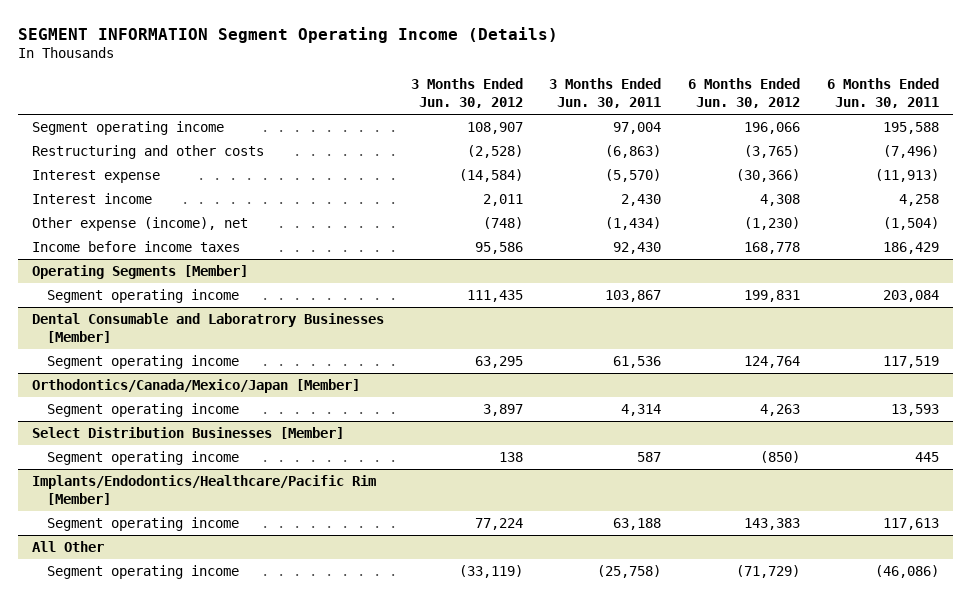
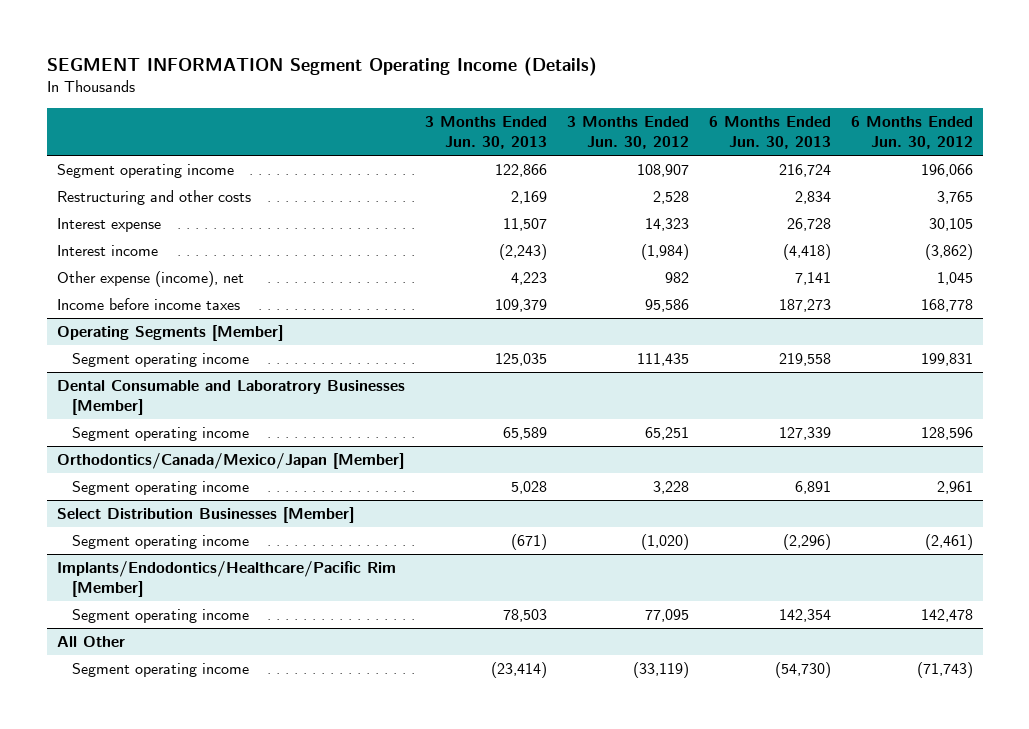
- | 3 Months Ended Jun. 30, 2012 | 3 Months Ended Jun. 30, 2011 | 6 Months Ended Jun. 30, 2012 | 6 Months Ended Jun. 30, 2011
+ | 3 Months Ended Jun. 30, 2013 | 3 Months Ended Jun. 30, 2012 | 6 Months Ended Jun. 30, 2013 | 6 Months Ended Jun. 30, 2012
- Restructuring and other costs | (2,528) | (6,863) | (3,765) | (7,496)
- Interest expense | (14,584) | (5,570) | (30,366) | (11,913)
- Interest income | 2,011 | 2,430 | 4,308 | 4,258
- Other expense (income), net | (748) | (1,434) | (1,230) | (1,504)
+ Restructuring and other costs | 2,169 | 2,528 | 2,834 | 3,765
+ Interest expense | 11,507 | 14,323 | 26,728 | 30,105
+ Interest income | (2,243) | (1,984) | (4,418) | (3,862)
+ Other expense (income), net | 4,223 | 982 | 7,141 | 1,045
@ Dental Consumable and Laboratrory Businesses [Member]
- Segment operating income | 63,295 | 61,536 | 124,764 | 117,519
+ Segment operating income | 65,589 | 65,251 | 127,339 | 128,596
@ Orthodontics/Canada/Mexico/Japan [Member]
- Segment operating income | 3,897 | 4,314 | 4,263 | 13,593
+ Segment operating income | 5,028 | 3,228 | 6,891 | 2,961
@ Select Distribution Businesses [Member]
- Segment operating income | 138 | 587 | (850) | 445
+ Segment operating income | (671) | (1,020) | (2,296) | (2,461)
@ Implants/Endodontics/Healthcare/Pacific Rim [Member]
- Segment operating income | 77,224 | 63,188 | 143,383 | 117,613
+ Segment operating income | 78,503 | 77,095 | 142,354 | 142,478
@ All Other
- Segment operating income | (33,119) | (25,758) | (71,729) | (46,086)
+ Segment operating income | (23,414) | (33,119) | (54,730) | (71,743)

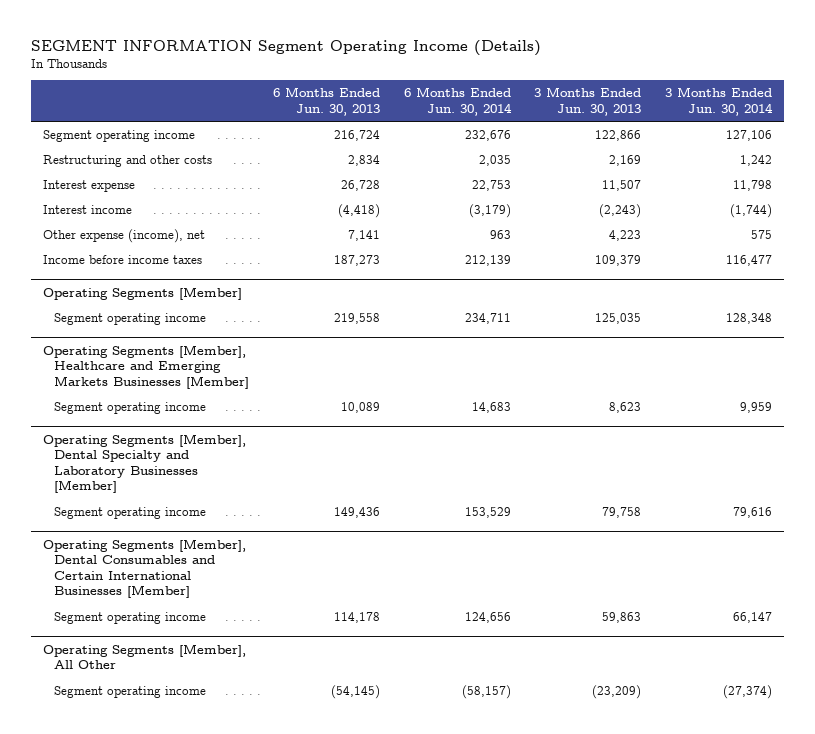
- | 3 Months Ended Jun. 30, 2013 | 3 Months Ended Jun. 30, 2012 | 6 Months Ended Jun. 30, 2013 | 6 Months Ended Jun. 30, 2012
+ | 6 Months Ended Jun. 30, 2013 | 6 Months Ended Jun. 30, 2014 | 3 Months Ended Jun. 30, 2013 | 3 Months Ended Jun. 30, 2014
- Dental Consumable and Laboratrory Businesses [Member]
- Segment operating income | 65,589 | 65,251 | 127,339 | 128,596
- Orthodontics/Canada/Mexico/Japan [Member]
- Segment operating income | 5,028 | 3,228 | 6,891 | 2,961
- Select Distribution Businesses [Member]
- Segment operating income | (671) | (1,020) | (2,296) | (2,461)
- Implants/Endodontics/Healthcare/Pacific Rim [Member]
- Segment operating income | 78,503 | 77,095 | 142,354 | 142,478
- All Other
- Segment operating income | (23,414) | (33,119) | (54,730) | (71,743)
+ Operating Segments [Member], Healthcare and Emerging Markets Businesses [Member]
+ Segment operating income | 10,089 | 14,683 | 8,623 | 9,959
+ Operating Segments [Member], Dental Specialty and Laboratory Businesses [Member]
+ Segment operating income | 149,436 | 153,529 | 79,758 | 79,616
+ Operating Segments [Member], Dental Consumables and Certain International Businesses [Member]
+ Segment operating income | 114,178 | 124,656 | 59,863 | 66,147
+ Operating Segments [Member], All Other
+ Segment operating income | (54,145) | (58,157) | (23,209) | (27,374)

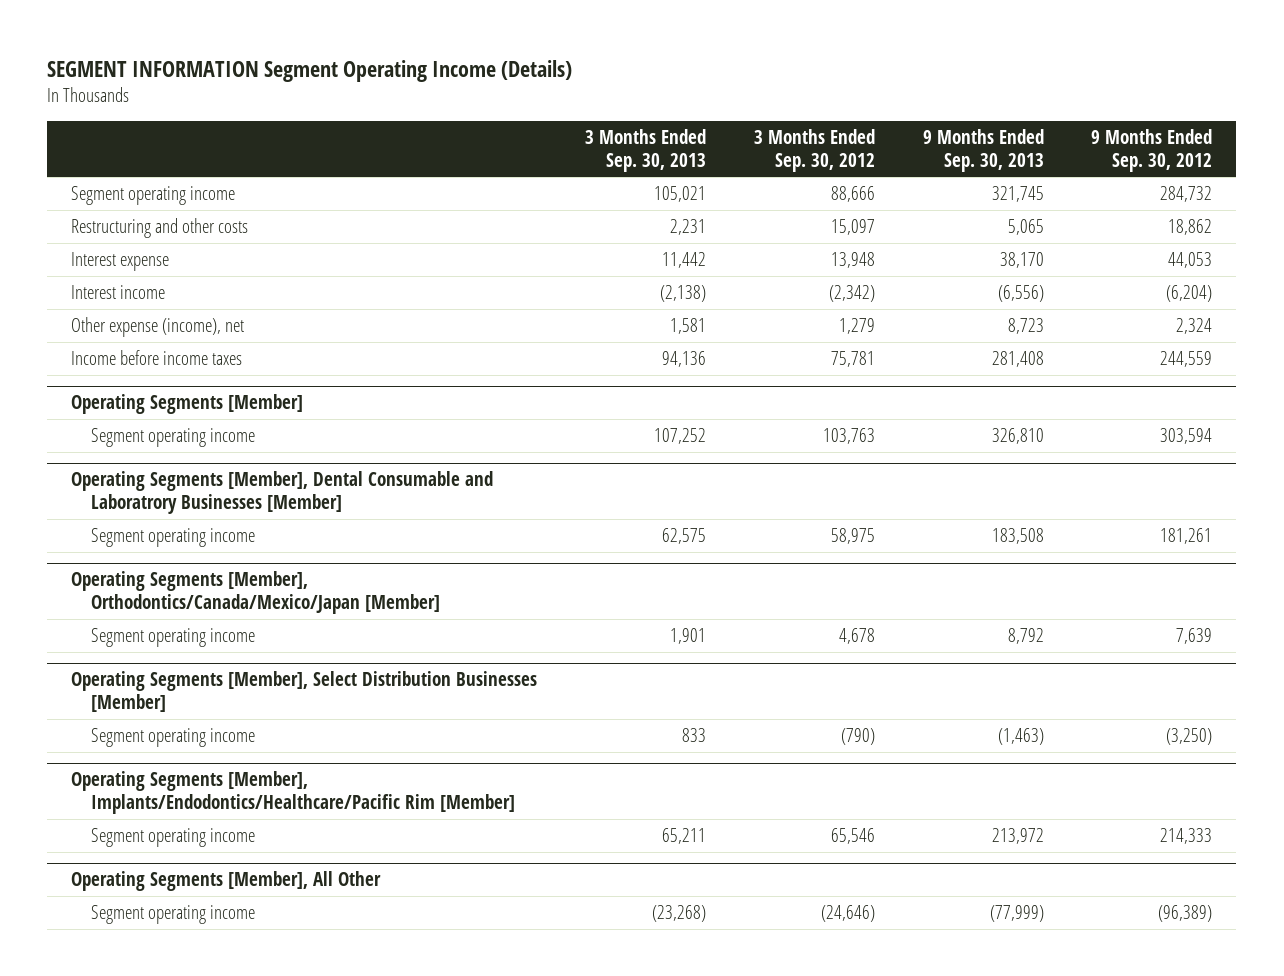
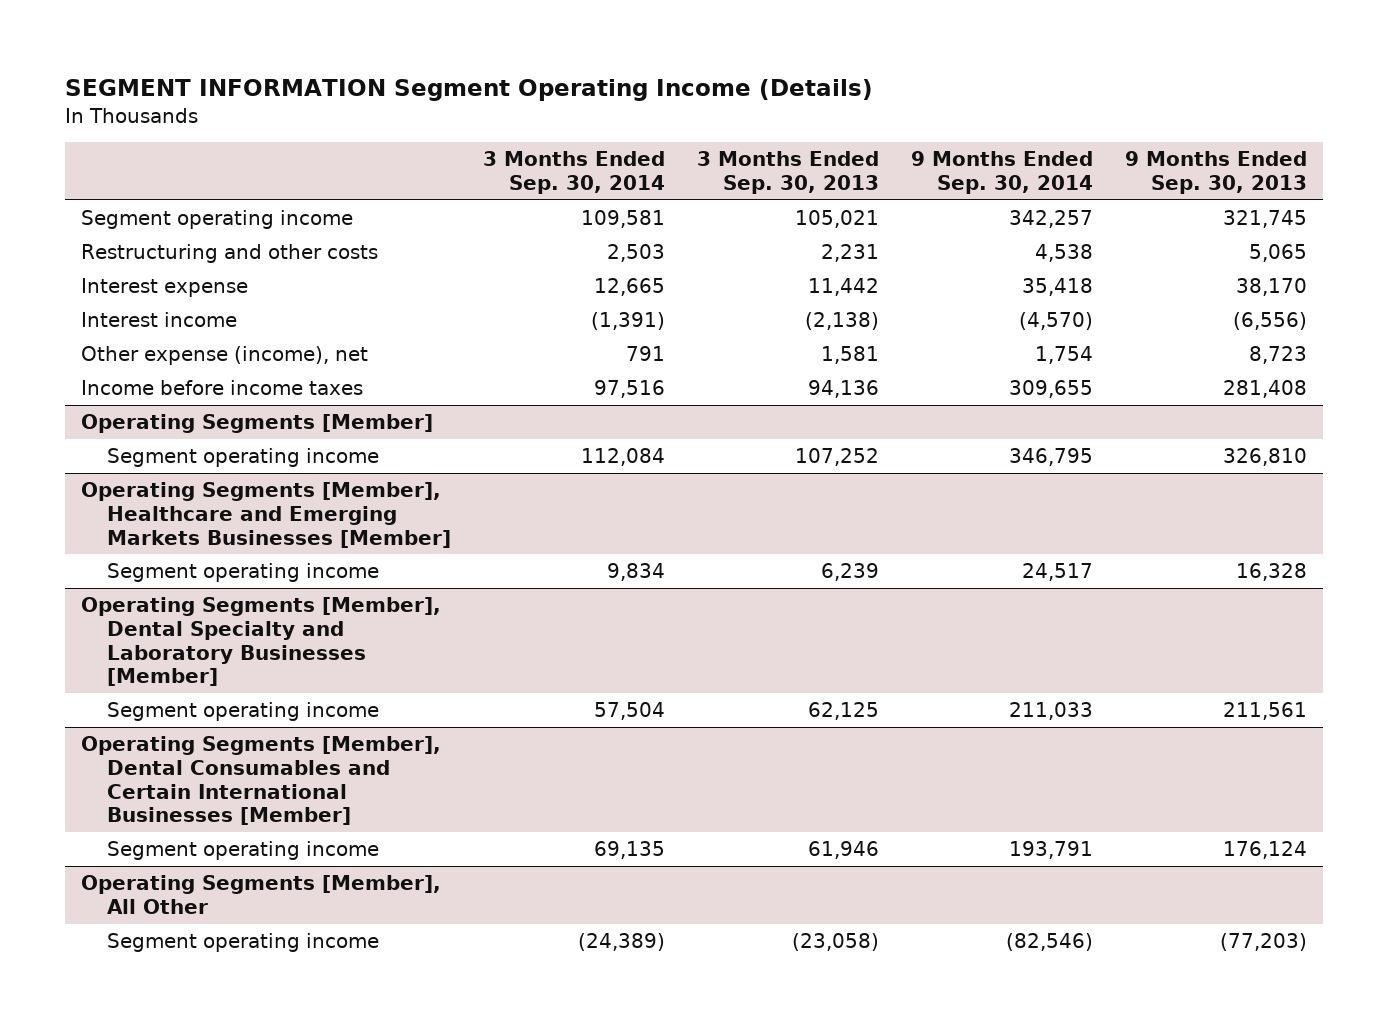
- | 3 Months Ended Sep. 30, 2013 | 3 Months Ended Sep. 30, 2012 | 9 Months Ended Sep. 30, 2013 | 9 Months Ended Sep. 30, 2012
+ | 3 Months Ended Sep. 30, 2014 | 3 Months Ended Sep. 30, 2013 | 9 Months Ended Sep. 30, 2014 | 9 Months Ended Sep. 30, 2013
- Operating Segments [Member], Dental Consumable and Laboratrory Businesses [Member]
- Segment operating income | 62,575 | 58,975 | 183,508 | 181,261
- Operating Segments [Member], Orthodontics/Canada/Mexico/Japan [Member]
- Segment operating income | 1,901 | 4,678 | 8,792 | 7,639
- Operating Segments [Member], Select Distribution Businesses [Member]
- Segment operating income | 833 | (790) | (1,463) | (3,250)
- Operating Segments [Member], Implants/Endodontics/Healthcare/Pacific Rim [Member]
- Segment operating income | 65,211 | 65,546 | 213,972 | 214,333
+ Operating Segments [Member], Healthcare and Emerging Markets Businesses [Member]
+ Segment operating income | 9,834 | 6,239 | 24,517 | 16,328
+ Operating Segments [Member], Dental Specialty and Laboratory Businesses [Member]
+ Segment operating income | 57,504 | 62,125 | 211,033 | 211,561
+ Operating Segments [Member], Dental Consumables and Certain International Businesses [Member]
+ Segment operating income | 69,135 | 61,946 | 193,791 | 176,124
@ Operating Segments [Member], All Other
- Segment operating income | (23,268) | (24,646) | (77,999) | (96,389)
+ Segment operating income | (24,389) | (23,058) | (82,546) | (77,203)

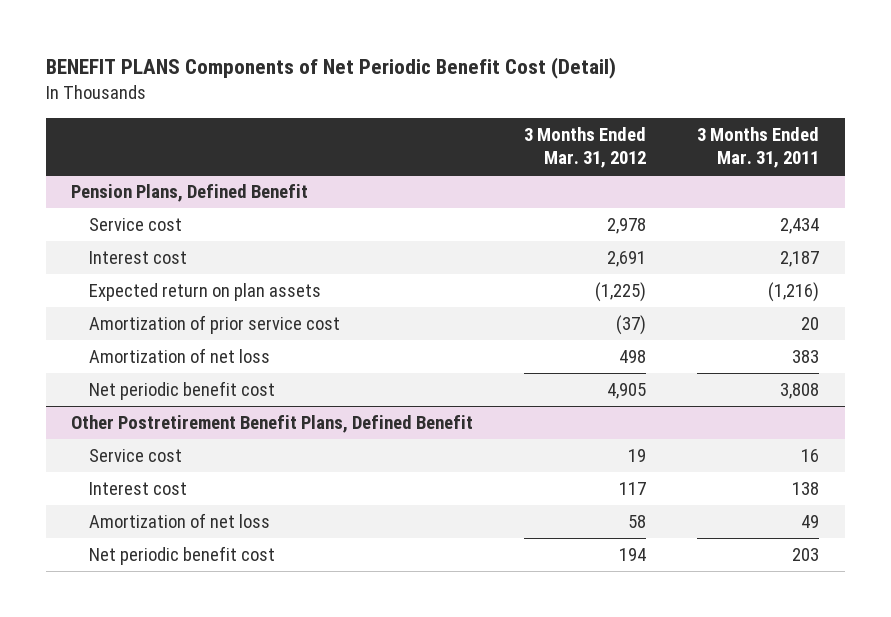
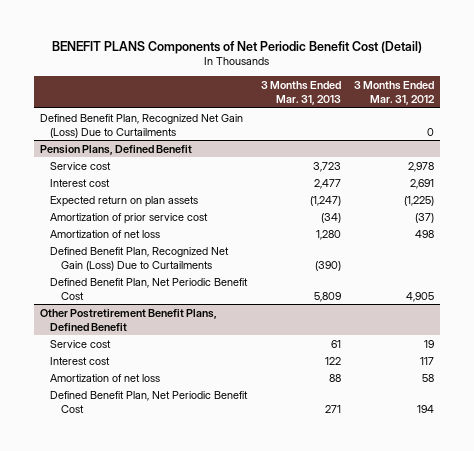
- | 3 Months Ended Mar. 31, 2012 | 3 Months Ended Mar. 31, 2011
+ | 3 Months Ended Mar. 31, 2013 | 3 Months Ended Mar. 31, 2012
+ Defined Benefit Plan, Recognized Net Gain (Loss) Due to Curtailments | | 0
@ Pension Plans, Defined Benefit
- Net periodic benefit cost | 4,905 | 3,808
+ Defined Benefit Plan, Recognized Net Gain (Loss) Due to Curtailments | (390) |
+ Defined Benefit Plan, Net Periodic Benefit Cost | 5,809 | 4,905
@ Other Postretirement Benefit Plans, Defined Benefit
- Net periodic benefit cost | 194 | 203
+ Defined Benefit Plan, Net Periodic Benefit Cost | 271 | 194

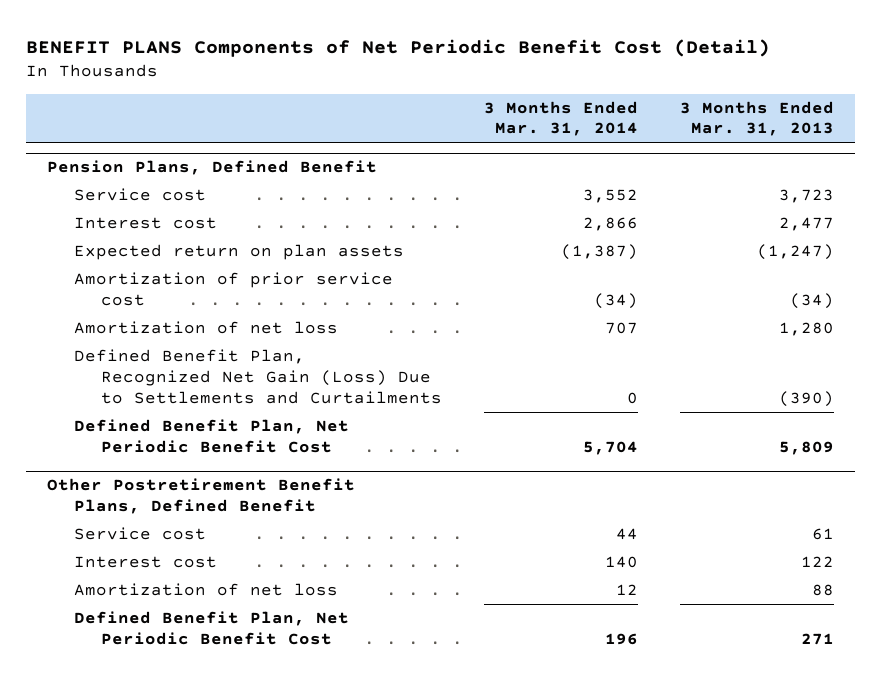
- | 3 Months Ended Mar. 31, 2013 | 3 Months Ended Mar. 31, 2012
+ | 3 Months Ended Mar. 31, 2014 | 3 Months Ended Mar. 31, 2013
- Defined Benefit Plan, Recognized Net Gain (Loss) Due to Curtailments | | 0
@ Pension Plans, Defined Benefit
- Defined Benefit Plan, Recognized Net Gain (Loss) Due to Curtailments | (390) |
+ Defined Benefit Plan, Recognized Net Gain (Loss) Due to Settlements and Curtailments | 0 | (390)

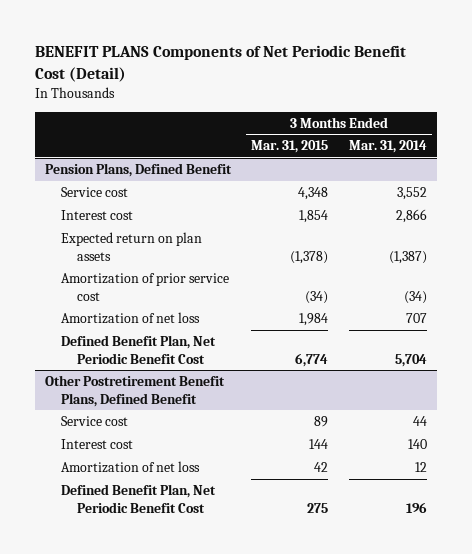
- | 3 Months Ended Mar. 31, 2014 | 3 Months Ended Mar. 31, 2013
+ | 3 Months Ended Mar. 31, 2015 | 3 Months Ended Mar. 31, 2014
@ Pension Plans, Defined Benefit
- Defined Benefit Plan, Recognized Net Gain (Loss) Due to Settlements and Curtailments | 0 | (390)

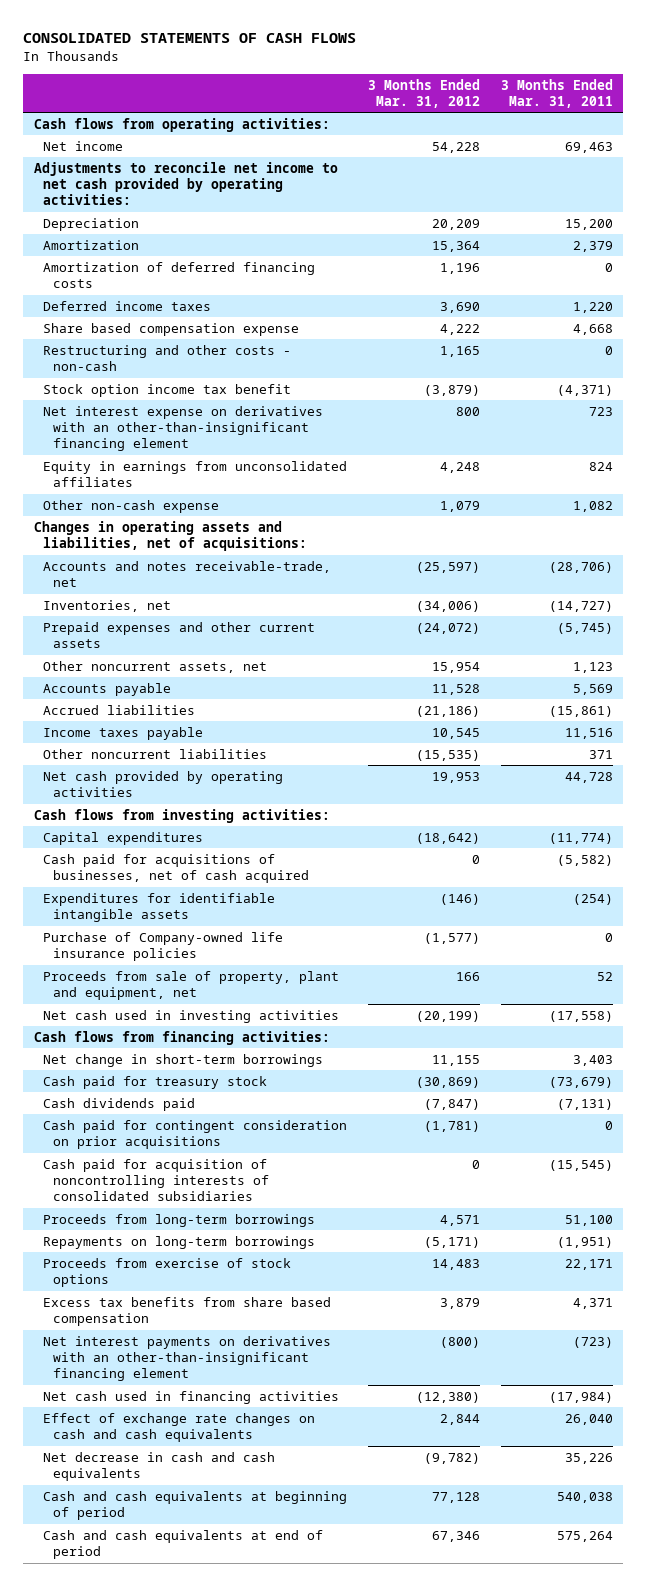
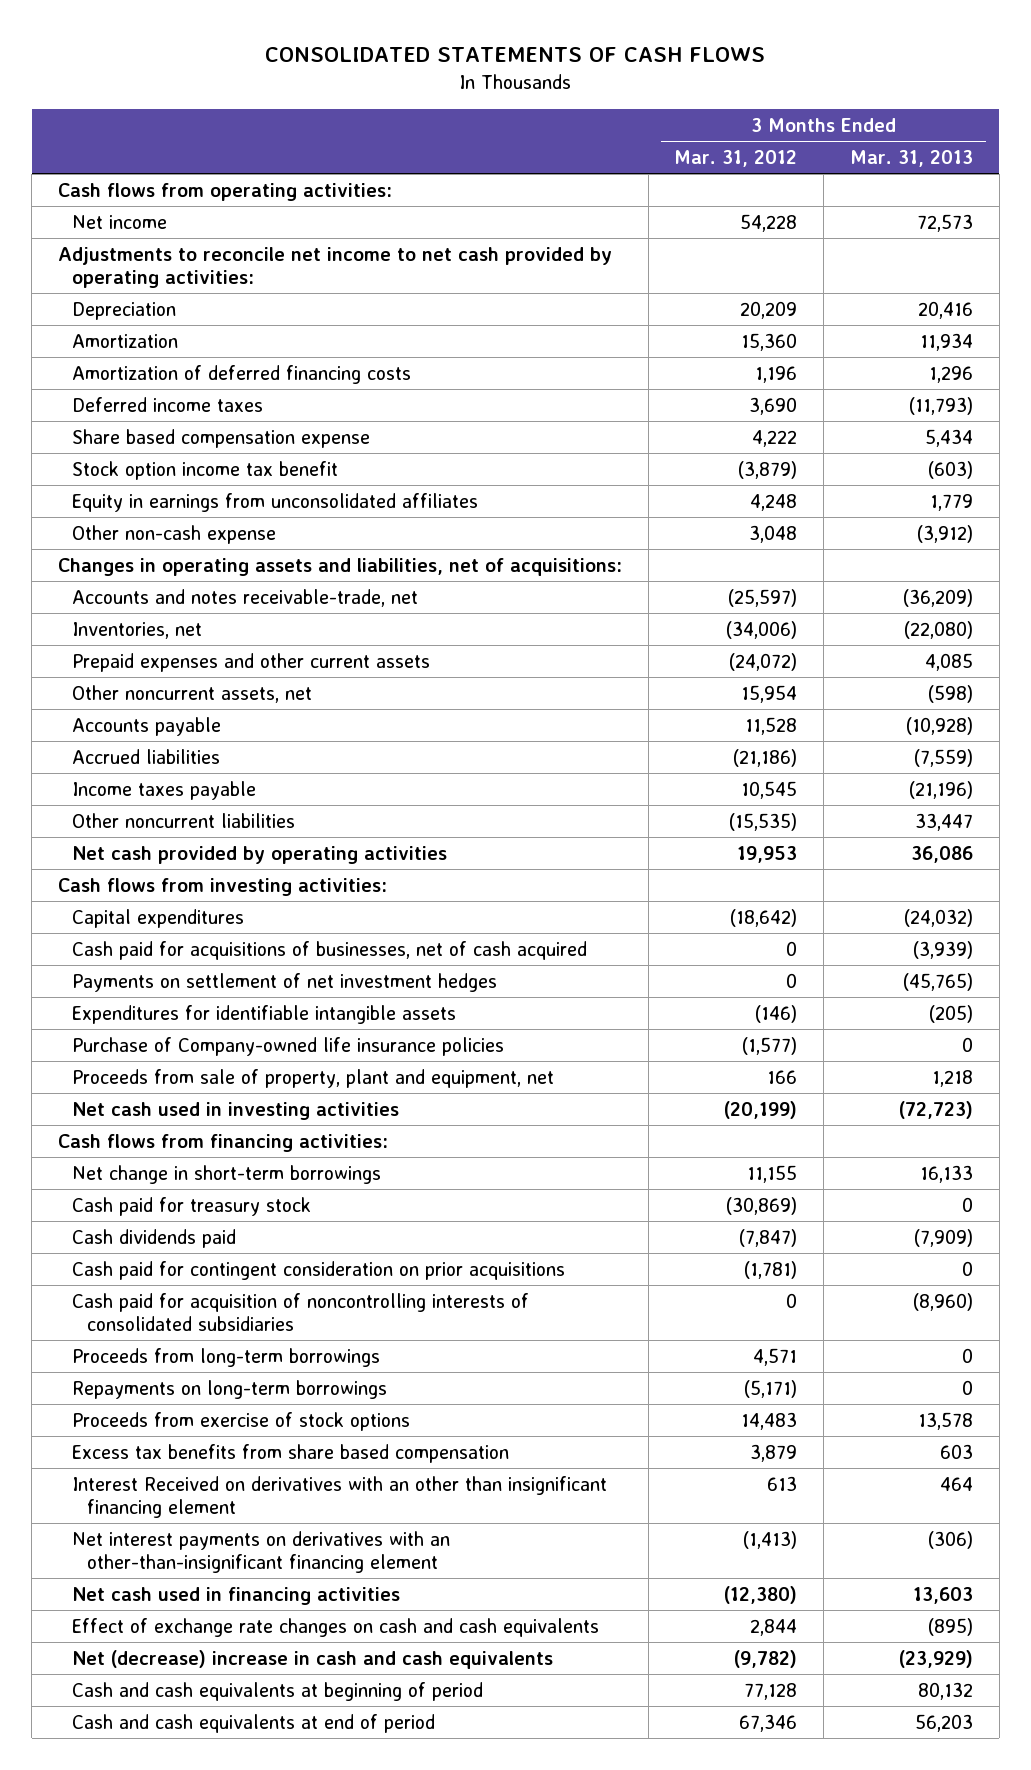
- | 3 Months Ended Mar. 31, 2012 | 3 Months Ended Mar. 31, 2011
+ | 3 Months Ended Mar. 31, 2012 | 3 Months Ended Mar. 31, 2013
- Amortization | 15,364 | 2,379
+ Amortization | 15,360 | 11,934
- Restructuring and other costs - non-cash | 1,165 | 0
- Net interest expense on derivatives with an other-than-insignificant financing element | 800 | 723
- Other non-cash expense | 1,079 | 1,082
+ Other non-cash expense | 3,048 | (3,912)
+ Payments on settlement of net investment hedges | 0 | (45,765)
- Net interest payments on derivatives with an other-than-insignificant financing element | (800) | (723)
+ Interest Received on derivatives with an other than insignificant financing element | 613 | 464
+ Net interest payments on derivatives with an other-than-insignificant financing element | (1,413) | (306)
- Net decrease in cash and cash equivalents | (9,782) | 35,226
+ Net (decrease) increase in cash and cash equivalents | (9,782) | (23,929)

